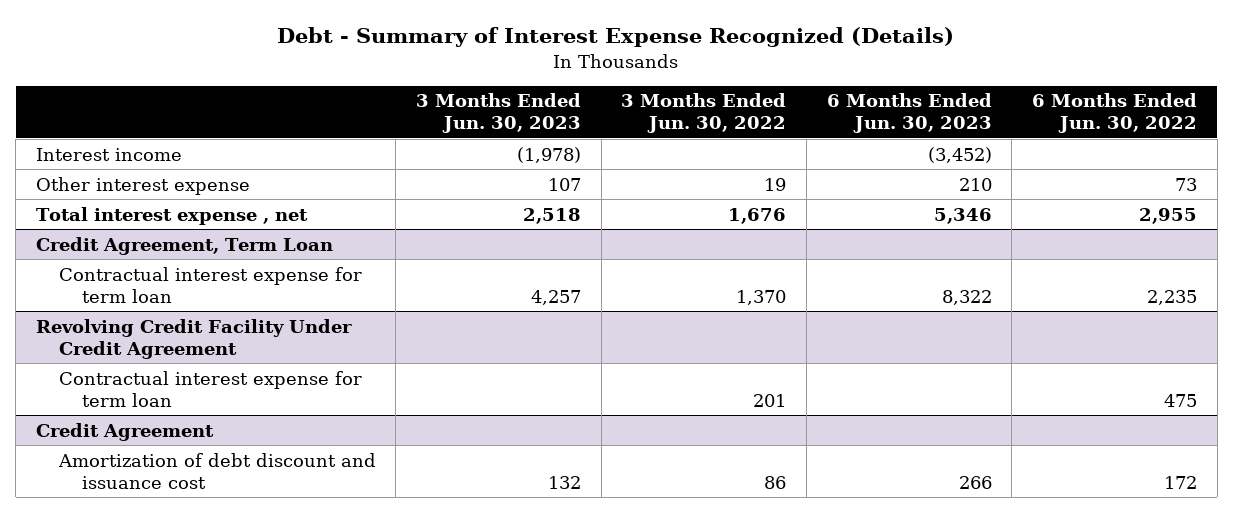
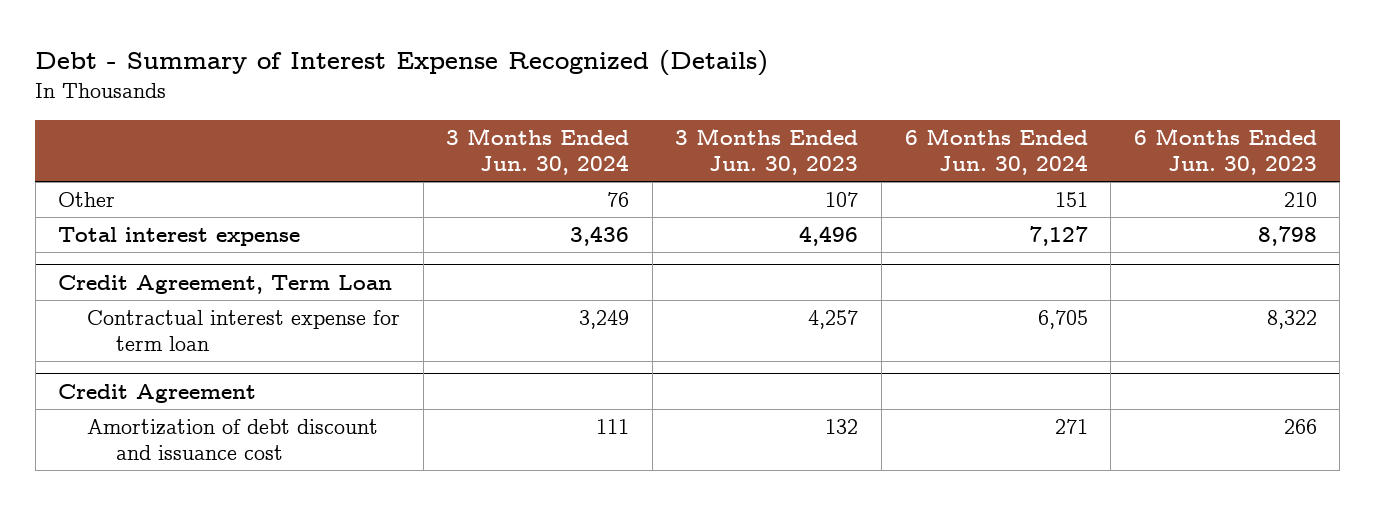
- | 3 Months Ended Jun. 30, 2023 | 3 Months Ended Jun. 30, 2022 | 6 Months Ended Jun. 30, 2023 | 6 Months Ended Jun. 30, 2022
+ | 3 Months Ended Jun. 30, 2024 | 3 Months Ended Jun. 30, 2023 | 6 Months Ended Jun. 30, 2024 | 6 Months Ended Jun. 30, 2023
- Interest income | (1,978) | | (3,452) |
- Other interest expense | 107 | 19 | 210 | 73
- Total interest expense , net | 2,518 | 1,676 | 5,346 | 2,955
+ Other | 76 | 107 | 151 | 210
+ Total interest expense | 3,436 | 4,496 | 7,127 | 8,798
- Revolving Credit Facility Under Credit Agreement
- Contractual interest expense for term loan | | 201 | | 475

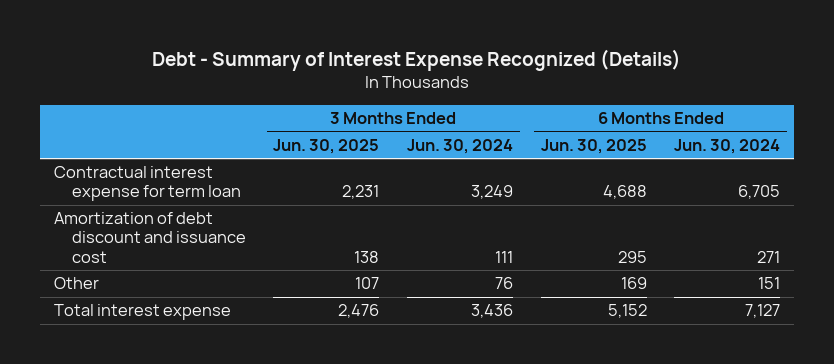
- | 3 Months Ended Jun. 30, 2024 | 3 Months Ended Jun. 30, 2023 | 6 Months Ended Jun. 30, 2024 | 6 Months Ended Jun. 30, 2023
+ | 3 Months Ended Jun. 30, 2025 | 3 Months Ended Jun. 30, 2024 | 6 Months Ended Jun. 30, 2025 | 6 Months Ended Jun. 30, 2024
- Credit Agreement, Term Loan
- Credit Agreement
moved down: Other | 107 | 76 | 169 | 151
moved down: Total interest expense | 2,476 | 3,436 | 5,152 | 7,127

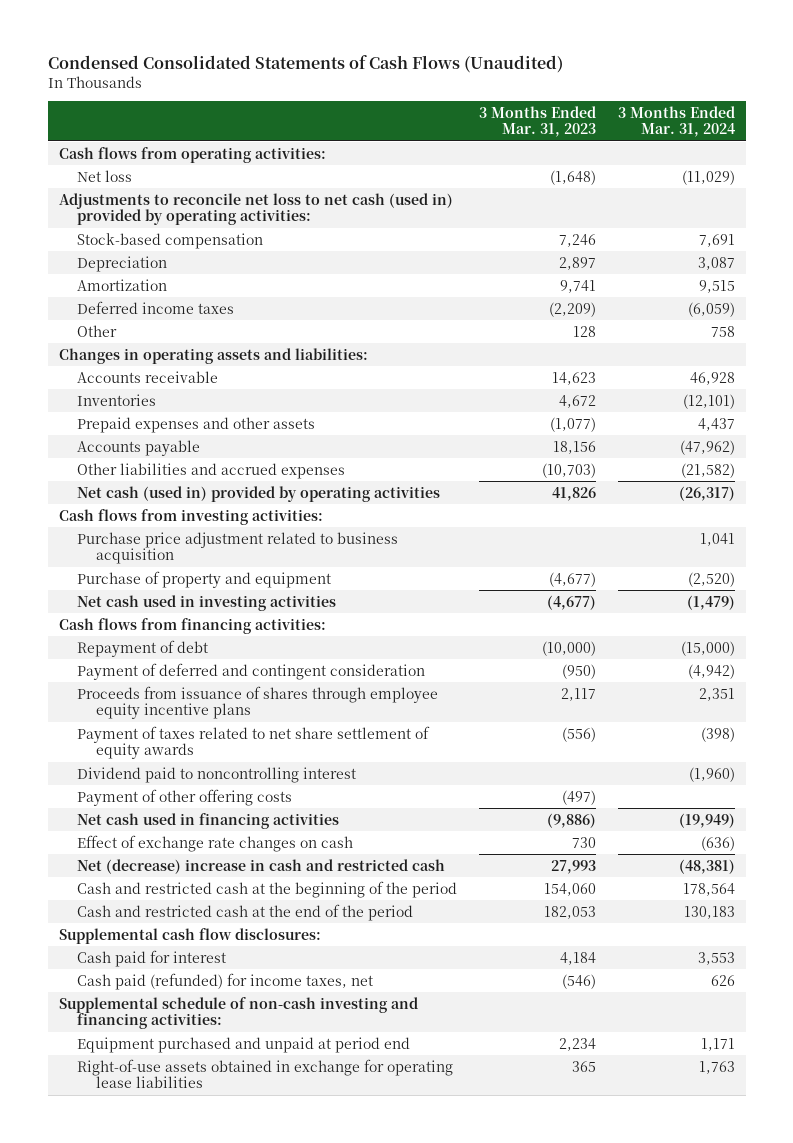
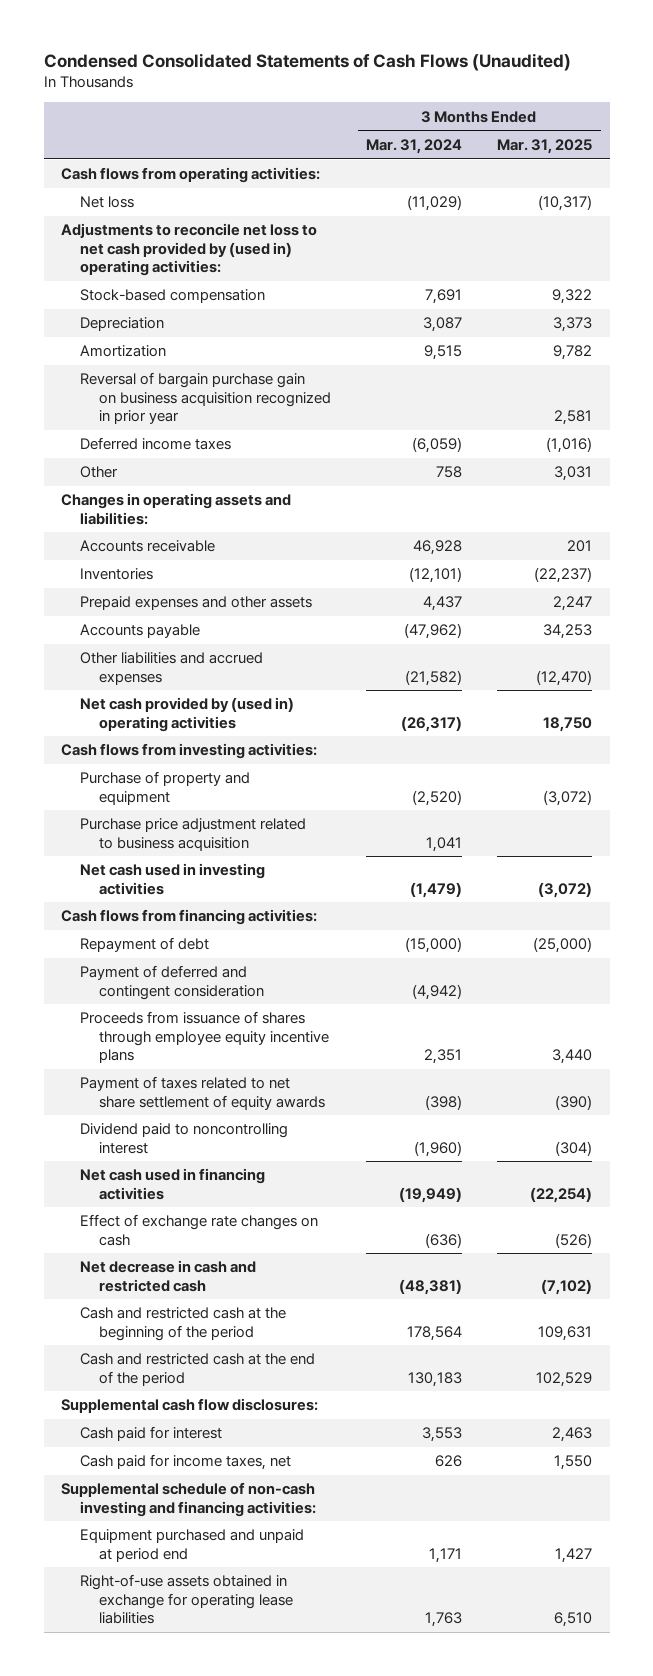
- | 3 Months Ended Mar. 31, 2023 | 3 Months Ended Mar. 31, 2024
+ | 3 Months Ended Mar. 31, 2024 | 3 Months Ended Mar. 31, 2025
- Adjustments to reconcile net loss to net cash (used in) provided by operating activities:
+ Adjustments to reconcile net loss to net cash provided by (used in) operating activities:
+ Reversal of bargain purchase gain on business acquisition recognized in prior year | | 2,581
- Net cash (used in) provided by operating activities | 41,826 | (26,317)
+ Net cash provided by (used in) operating activities | (26,317) | 18,750
moved down: Purchase price adjustment related to business acquisition | 1,041 |
- Payment of other offering costs | (497) |
- Net (decrease) increase in cash and restricted cash | 27,993 | (48,381)
+ Net decrease in cash and restricted cash | (48,381) | (7,102)
- Cash paid (refunded) for income taxes, net | (546) | 626
+ Cash paid for income taxes, net | 626 | 1,550

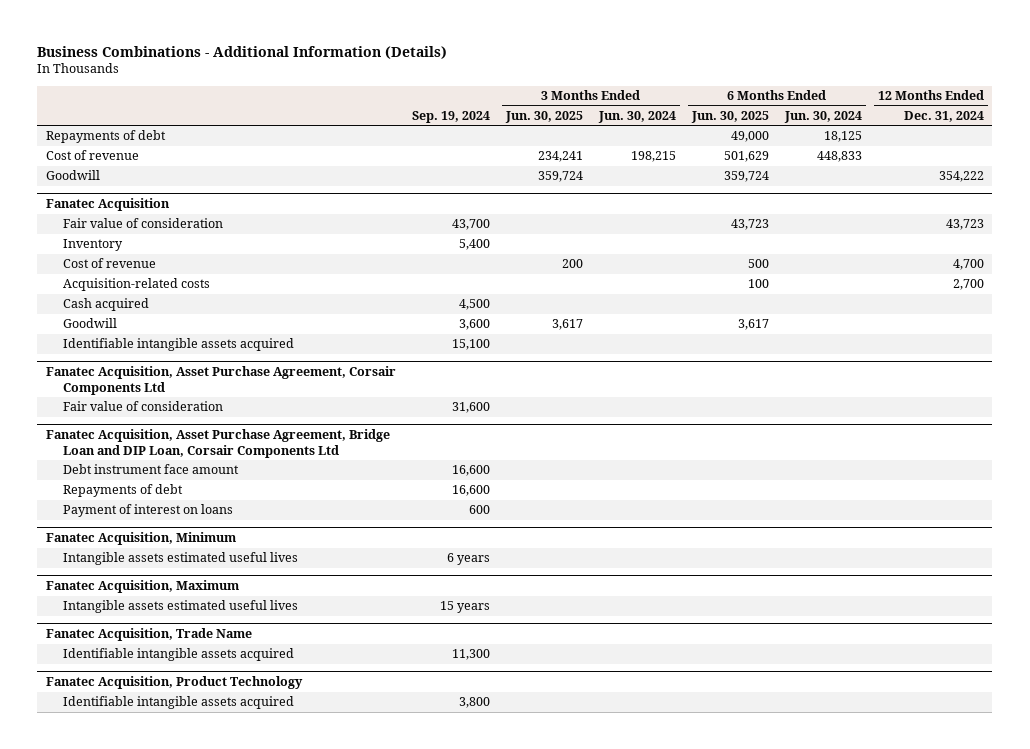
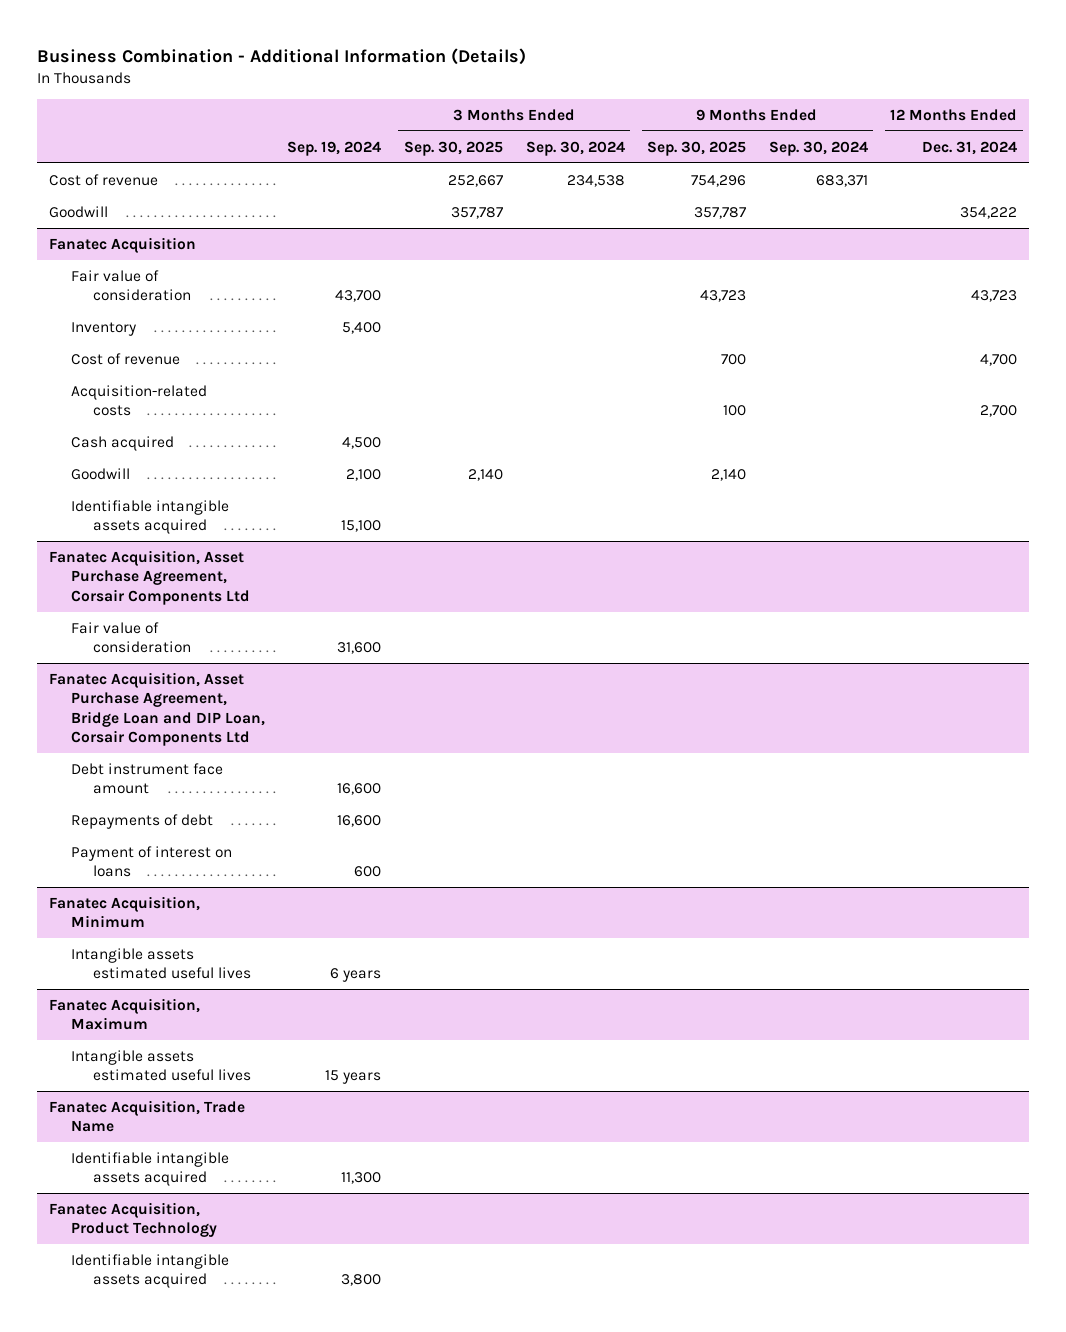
- Business Combinations - Additional Information (Details)
+ Business Combination - Additional Information (Details)
- | Sep. 19, 2024 | 3 Months Ended Jun. 30, 2025 | 3 Months Ended Jun. 30, 2024 | 6 Months Ended Jun. 30, 2025 | 6 Months Ended Jun. 30, 2024 | 12 Months Ended Dec. 31, 2024
+ | Sep. 19, 2024 | 3 Months Ended Sep. 30, 2025 | 3 Months Ended Sep. 30, 2024 | 9 Months Ended Sep. 30, 2025 | 9 Months Ended Sep. 30, 2024 | 12 Months Ended Dec. 31, 2024
- Repayments of debt | | | | 49,000 | 18,125 |
@ Fanatec Acquisition
- Goodwill | 3,600 | 3,617 | | 3,617 | |
+ Goodwill | 2,100 | 2,140 | | 2,140 | |

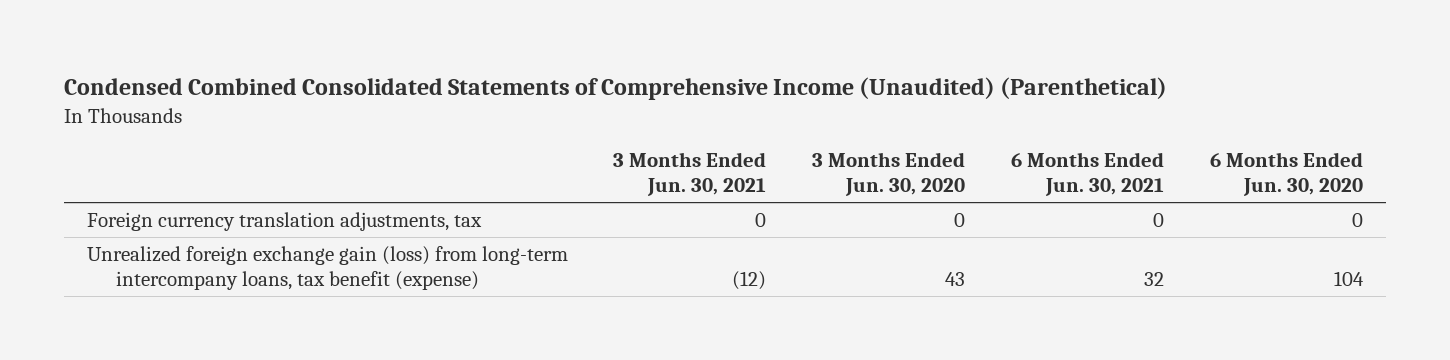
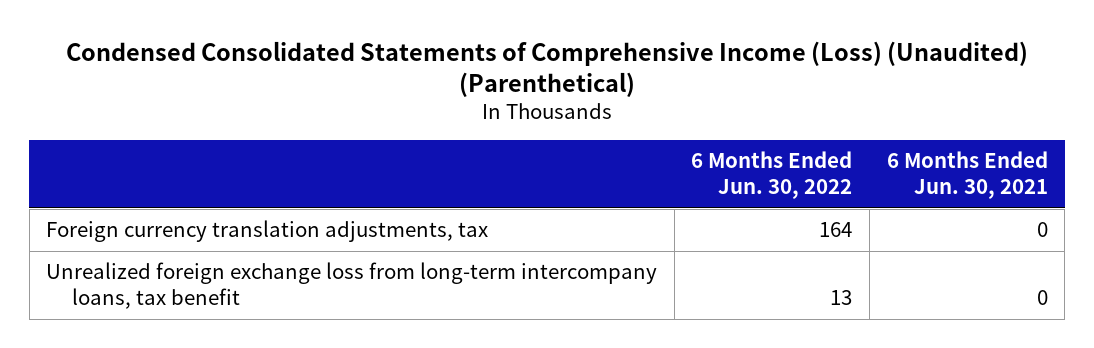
- Condensed Combined Consolidated Statements of Comprehensive Income (Unaudited) (Parenthetical)
+ Condensed Consolidated Statements of Comprehensive Income (Loss) (Unaudited) (Parenthetical)
- | 3 Months Ended Jun. 30, 2021 | 3 Months Ended Jun. 30, 2020 | 6 Months Ended Jun. 30, 2021 | 6 Months Ended Jun. 30, 2020
+ | 6 Months Ended Jun. 30, 2022 | 6 Months Ended Jun. 30, 2021
- Unrealized foreign exchange gain (loss) from long-term intercompany loans, tax benefit (expense) | (12) | 43 | 32 | 104
+ Unrealized foreign exchange loss from long-term intercompany loans, tax benefit | 13 | 0

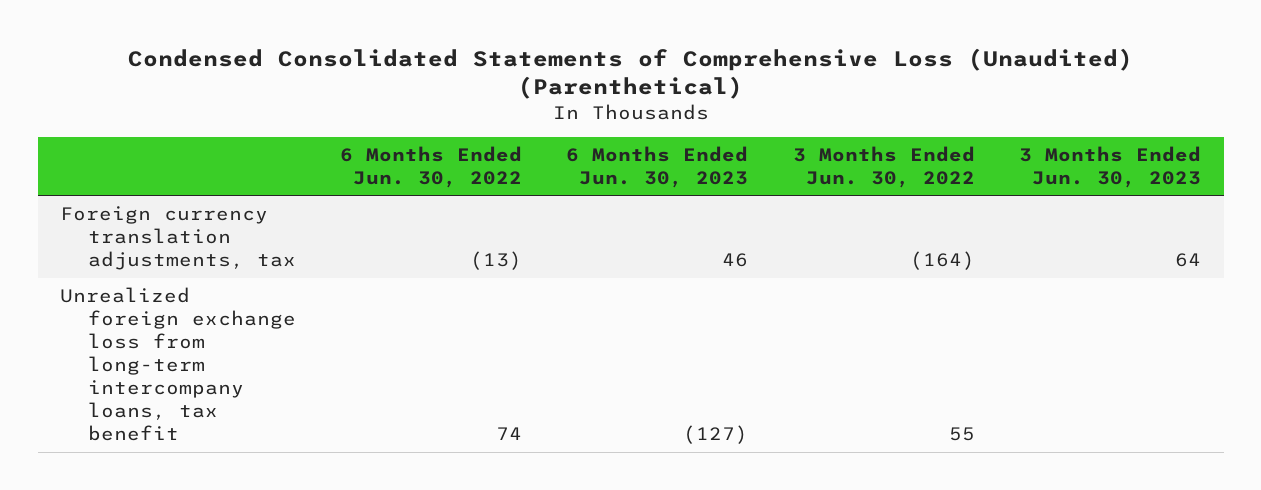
- Condensed Consolidated Statements of Comprehensive Income (Loss) (Unaudited) (Parenthetical)
+ Condensed Consolidated Statements of Comprehensive Loss (Unaudited) (Parenthetical)
- | 6 Months Ended Jun. 30, 2022 | 6 Months Ended Jun. 30, 2021
+ | 6 Months Ended Jun. 30, 2022 | 6 Months Ended Jun. 30, 2023 | 3 Months Ended Jun. 30, 2022 | 3 Months Ended Jun. 30, 2023
- Foreign currency translation adjustments, tax | 164 | 0
- Unrealized foreign exchange loss from long-term intercompany loans, tax benefit | 13 | 0
+ Foreign currency translation adjustments, tax | (13) | 46 | (164) | 64
+ Unrealized foreign exchange loss from long-term intercompany loans, tax benefit | 74 | (127) | 55 |

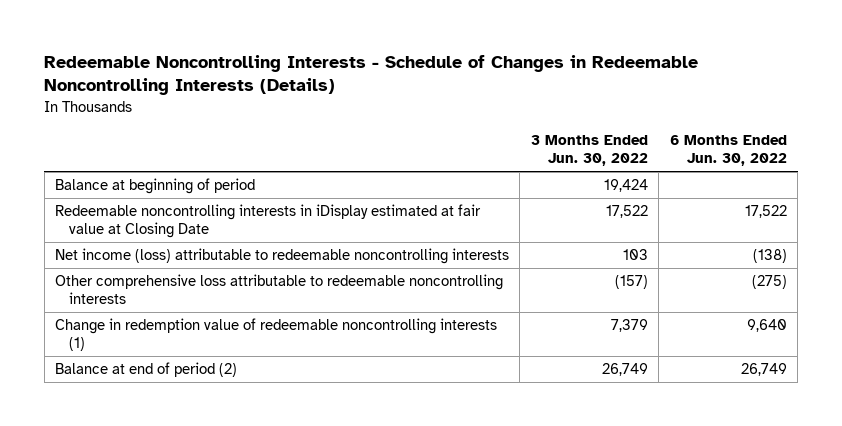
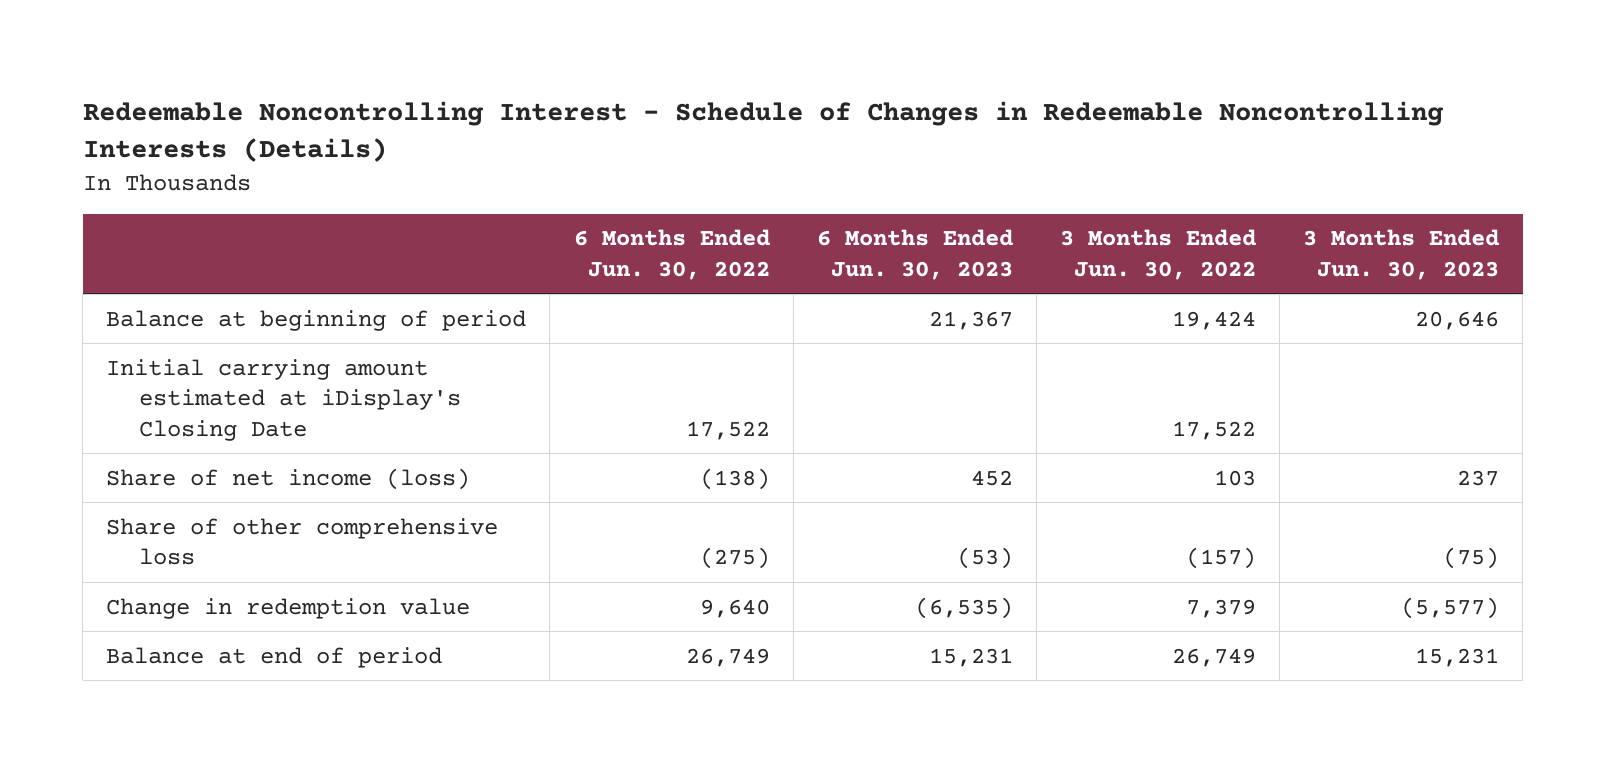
- Redeemable Noncontrolling Interests - Schedule of Changes in Redeemable Noncontrolling Interests (Details)
+ Redeemable Noncontrolling Interest - Schedule of Changes in Redeemable Noncontrolling Interests (Details)
- | 3 Months Ended Jun. 30, 2022 | 6 Months Ended Jun. 30, 2022
+ | 6 Months Ended Jun. 30, 2022 | 6 Months Ended Jun. 30, 2023 | 3 Months Ended Jun. 30, 2022 | 3 Months Ended Jun. 30, 2023
- Redeemable noncontrolling interests in iDisplay estimated at fair value at Closing Date | 17,522 | 17,522
- Net income (loss) attributable to redeemable noncontrolling interests | 103 | (138)
- Other comprehensive loss attributable to redeemable noncontrolling interests | (157) | (275)
- Change in redemption value of redeemable noncontrolling interests (1) | 7,379 | 9,640
- Balance at end of period (2) | 26,749 | 26,749
+ Initial carrying amount estimated at iDisplay's Closing Date | 17,522 | | 17,522 |
+ Share of net income (loss) | (138) | 452 | 103 | 237
+ Share of other comprehensive loss | (275) | (53) | (157) | (75)
+ Change in redemption value | 9,640 | (6,535) | 7,379 | (5,577)
+ Balance at end of period | 26,749 | 15,231 | 26,749 | 15,231

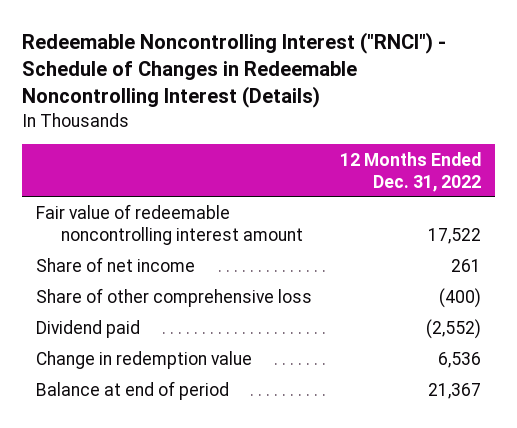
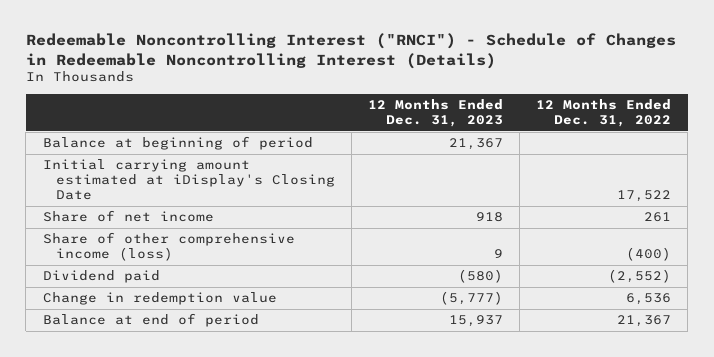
- | 12 Months Ended Dec. 31, 2022
+ | 12 Months Ended Dec. 31, 2023 | 12 Months Ended Dec. 31, 2022
- Fair value of redeemable noncontrolling interest amount | 17,522
+ Balance at beginning of period | 21,367 |
+ Initial carrying amount estimated at iDisplay's Closing Date | | 17,522
- Share of other comprehensive loss | (400)
+ Share of other comprehensive income (loss) | 9 | (400)

